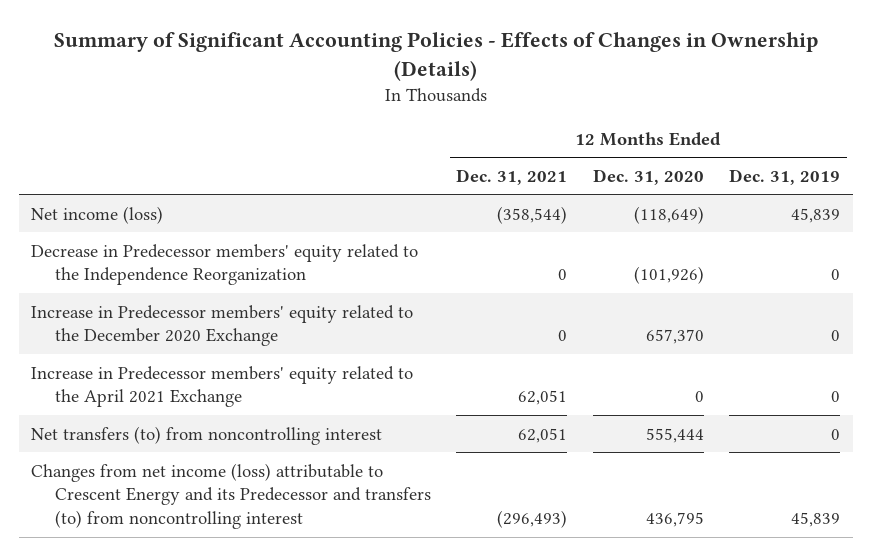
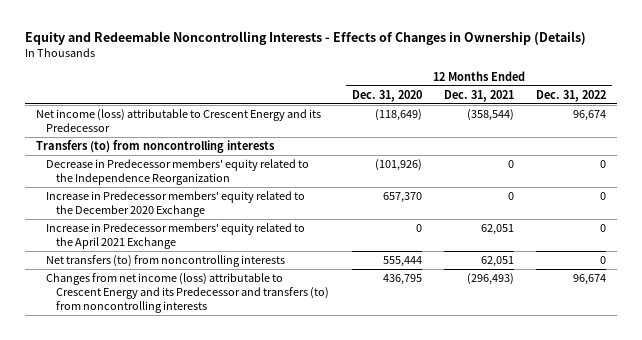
- Summary of Significant Accounting Policies - Effects of Changes in Ownership (Details)
+ Equity and Redeemable Noncontrolling Interests - Effects of Changes in Ownership (Details)
- | 12 Months Ended Dec. 31, 2021 | 12 Months Ended Dec. 31, 2020 | 12 Months Ended Dec. 31, 2019
+ | 12 Months Ended Dec. 31, 2020 | 12 Months Ended Dec. 31, 2021 | 12 Months Ended Dec. 31, 2022
- Net income (loss) | (358,544) | (118,649) | 45,839
+ Net income (loss) attributable to Crescent Energy and its Predecessor | (118,649) | (358,544) | 96,674
+ Transfers (to) from noncontrolling interests
- Net transfers (to) from noncontrolling interest | 62,051 | 555,444 | 0
- Changes from net income (loss) attributable to Crescent Energy and its Predecessor and transfers (to) from noncontrolling interest | (296,493) | 436,795 | 45,839
+ Net transfers (to) from noncontrolling interests | 555,444 | 62,051 | 0
+ Changes from net income (loss) attributable to Crescent Energy and its Predecessor and transfers (to) from noncontrolling interests | 436,795 | (296,493) | 96,674

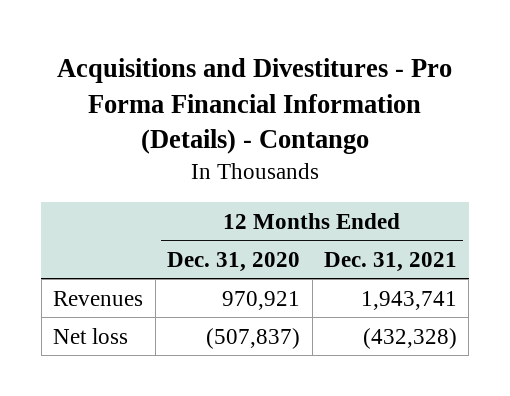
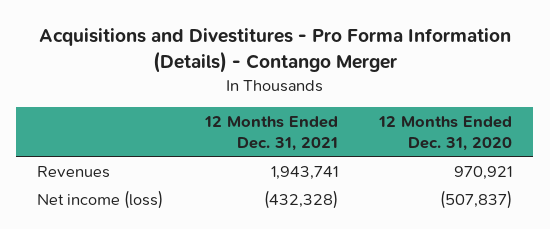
- Acquisitions and Divestitures - Pro Forma Financial Information (Details) - Contango
+ Acquisitions and Divestitures - Pro Forma Information (Details) - Contango Merger
- | 12 Months Ended Dec. 31, 2020 | 12 Months Ended Dec. 31, 2021
+ | 12 Months Ended Dec. 31, 2021 | 12 Months Ended Dec. 31, 2020
- Net loss | (507,837) | (432,328)
+ Net income (loss) | (432,328) | (507,837)

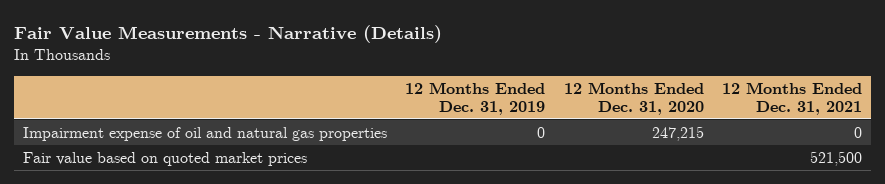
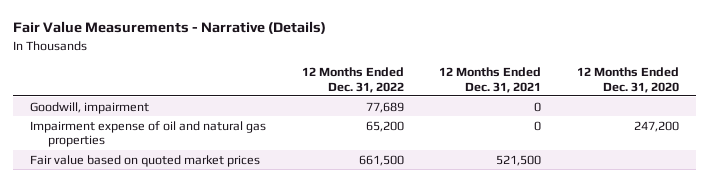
- | 12 Months Ended Dec. 31, 2019 | 12 Months Ended Dec. 31, 2020 | 12 Months Ended Dec. 31, 2021
+ | 12 Months Ended Dec. 31, 2022 | 12 Months Ended Dec. 31, 2021 | 12 Months Ended Dec. 31, 2020
- Impairment expense of oil and natural gas properties | 0 | 247,215 | 0
+ Goodwill, impairment | 77,689 | 0 |
+ Impairment expense of oil and natural gas properties | 65,200 | 0 | 247,200

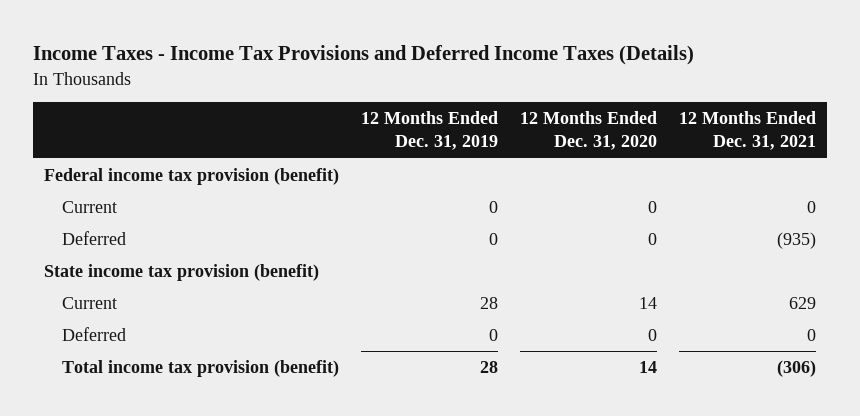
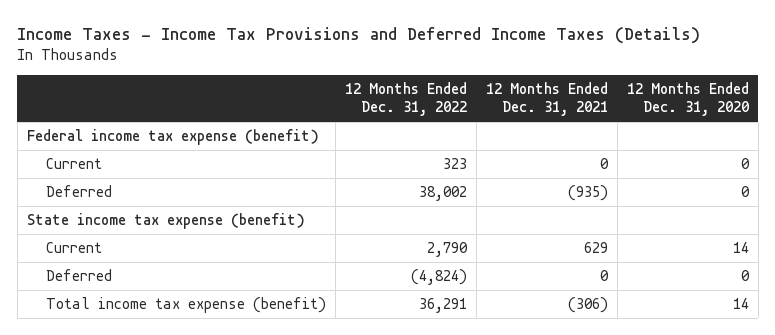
- | 12 Months Ended Dec. 31, 2019 | 12 Months Ended Dec. 31, 2020 | 12 Months Ended Dec. 31, 2021
+ | 12 Months Ended Dec. 31, 2022 | 12 Months Ended Dec. 31, 2021 | 12 Months Ended Dec. 31, 2020
- Federal income tax provision (benefit)
+ Federal income tax expense (benefit)
- State income tax provision (benefit)
+ State income tax expense (benefit)
- Total income tax provision (benefit) | 28 | 14 | (306)
+ Total income tax expense (benefit) | 36,291 | (306) | 14

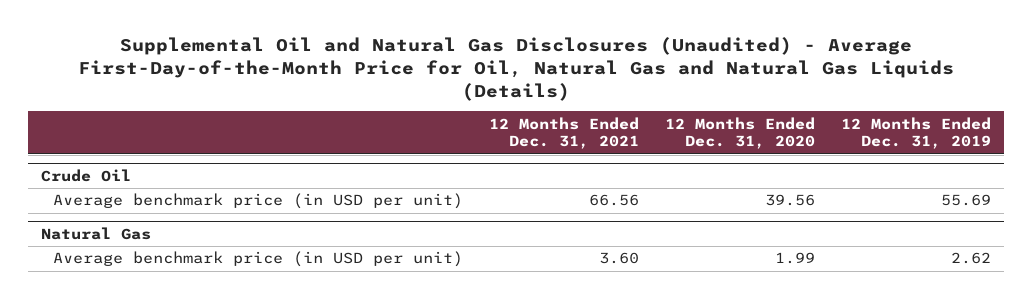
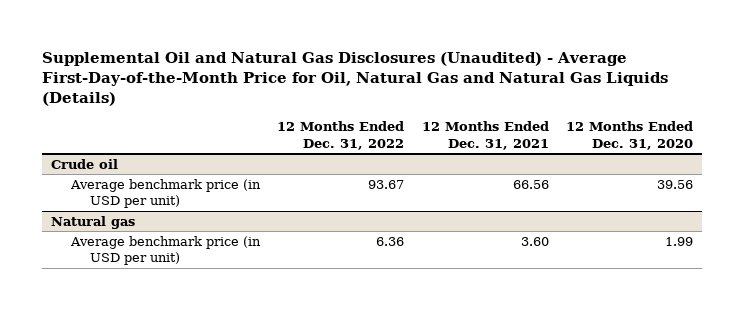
- | 12 Months Ended Dec. 31, 2021 | 12 Months Ended Dec. 31, 2020 | 12 Months Ended Dec. 31, 2019
+ | 12 Months Ended Dec. 31, 2022 | 12 Months Ended Dec. 31, 2021 | 12 Months Ended Dec. 31, 2020
- Crude Oil
+ Crude oil
- Natural Gas
+ Natural gas

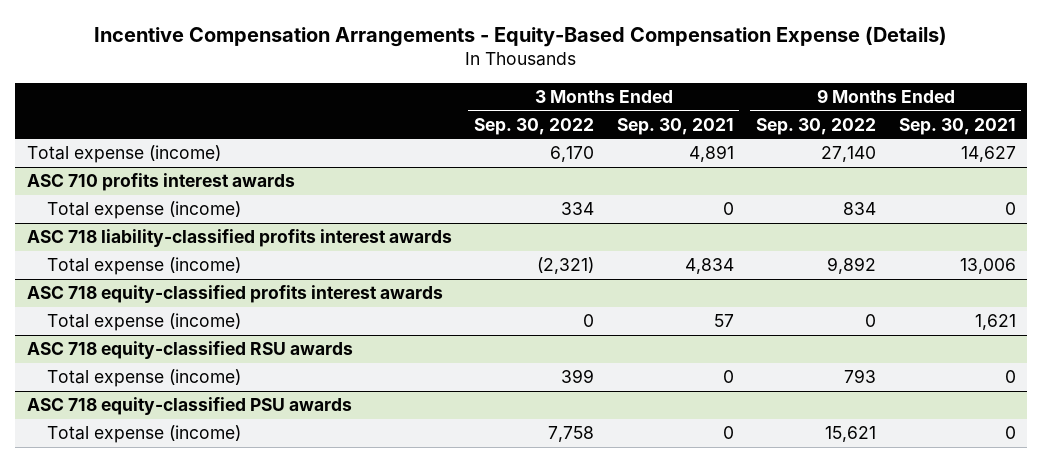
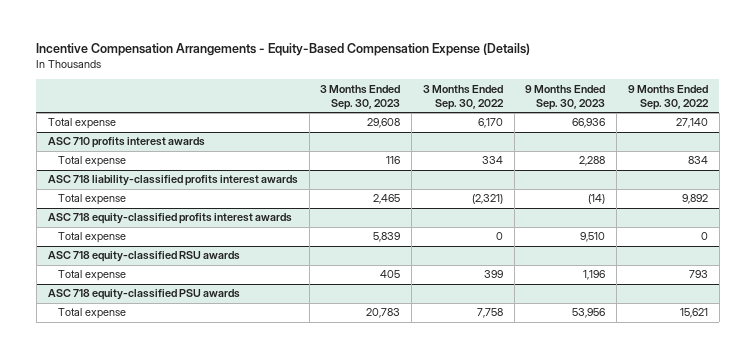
- | 3 Months Ended Sep. 30, 2022 | 3 Months Ended Sep. 30, 2021 | 9 Months Ended Sep. 30, 2022 | 9 Months Ended Sep. 30, 2021
+ | 3 Months Ended Sep. 30, 2023 | 3 Months Ended Sep. 30, 2022 | 9 Months Ended Sep. 30, 2023 | 9 Months Ended Sep. 30, 2022
- Total expense (income) | 6,170 | 4,891 | 27,140 | 14,627
+ Total expense | 29,608 | 6,170 | 66,936 | 27,140
@ ASC 710 profits interest awards
- Total expense (income) | 334 | 0 | 834 | 0
+ Total expense | 116 | 334 | 2,288 | 834
@ ASC 718 liability-classified profits interest awards
- Total expense (income) | (2,321) | 4,834 | 9,892 | 13,006
+ Total expense | 2,465 | (2,321) | (14) | 9,892
@ ASC 718 equity-classified profits interest awards
- Total expense (income) | 0 | 57 | 0 | 1,621
+ Total expense | 5,839 | 0 | 9,510 | 0
@ ASC 718 equity-classified RSU awards
- Total expense (income) | 399 | 0 | 793 | 0
+ Total expense | 405 | 399 | 1,196 | 793
@ ASC 718 equity-classified PSU awards
- Total expense (income) | 7,758 | 0 | 15,621 | 0
+ Total expense | 20,783 | 7,758 | 53,956 | 15,621

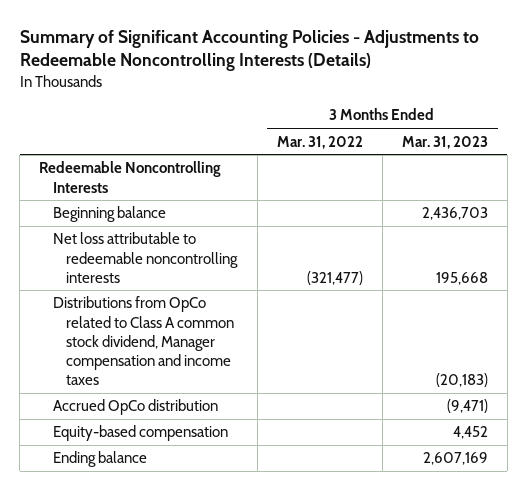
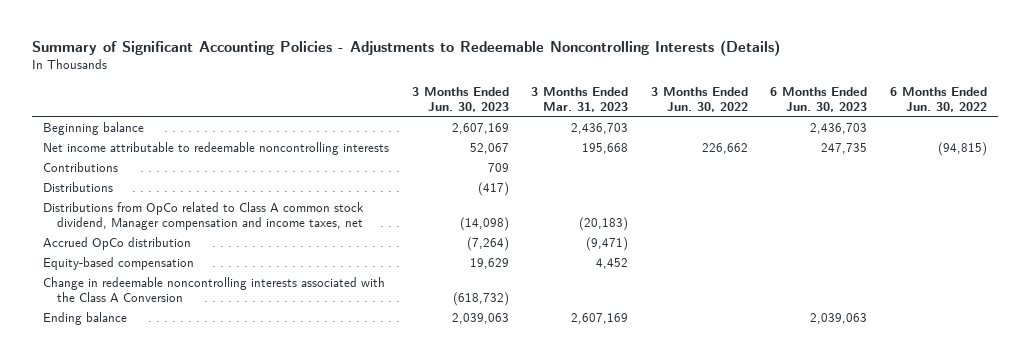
- | 3 Months Ended Mar. 31, 2022 | 3 Months Ended Mar. 31, 2023
+ | 3 Months Ended Jun. 30, 2023 | 3 Months Ended Mar. 31, 2023 | 3 Months Ended Jun. 30, 2022 | 6 Months Ended Jun. 30, 2023 | 6 Months Ended Jun. 30, 2022
- Redeemable Noncontrolling Interests
- Net loss attributable to redeemable noncontrolling interests | (321,477) | 195,668
- Distributions from OpCo related to Class A common stock dividend, Manager compensation and income taxes | | (20,183)
+ Net income attributable to redeemable noncontrolling interests | 52,067 | 195,668 | 226,662 | 247,735 | (94,815)
+ Contributions | 709 | | | |
+ Distributions | (417) | | | |
+ Distributions from OpCo related to Class A common stock dividend, Manager compensation and income taxes, net | (14,098) | (20,183) | | |
+ Change in redeemable noncontrolling interests associated with the Class A Conversion | (618,732) | | | |

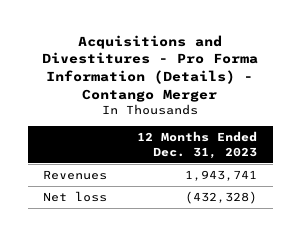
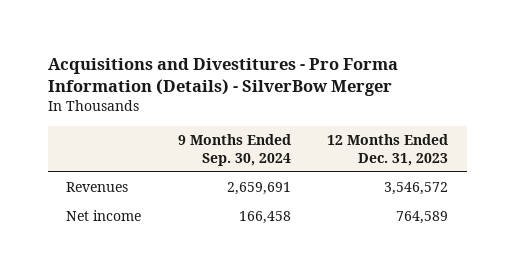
- Acquisitions and Divestitures - Pro Forma Information (Details) - Contango Merger
+ Acquisitions and Divestitures - Pro Forma Information (Details) - SilverBow Merger
- | 12 Months Ended Dec. 31, 2023
+ | 9 Months Ended Sep. 30, 2024 | 12 Months Ended Dec. 31, 2023
- Revenues | 1,943,741
- Net loss | (432,328)
+ Revenues | 2,659,691 | 3,546,572
+ Net income | 166,458 | 764,589

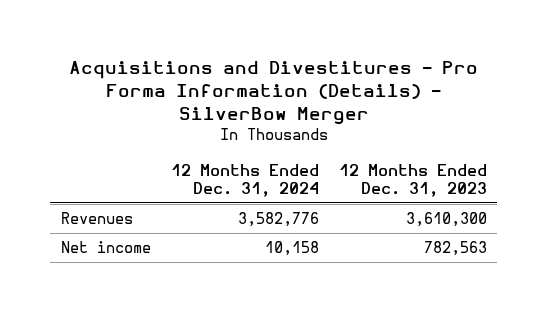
- | 9 Months Ended Sep. 30, 2024 | 12 Months Ended Dec. 31, 2023
+ | 12 Months Ended Dec. 31, 2024 | 12 Months Ended Dec. 31, 2023
- Revenues | 2,659,691 | 3,546,572
- Net income | 166,458 | 764,589
+ Revenues | 3,582,776 | 3,610,300
+ Net income | 10,158 | 782,563

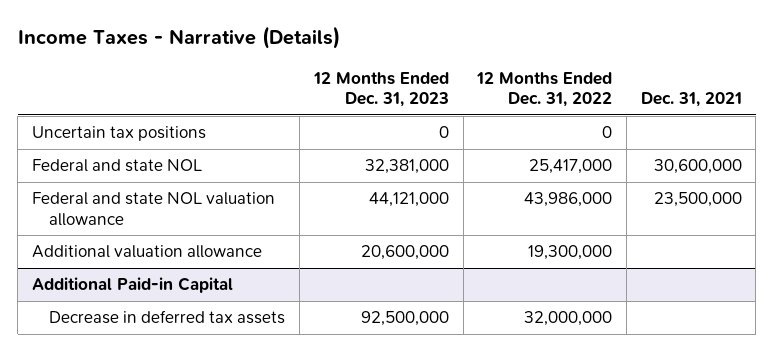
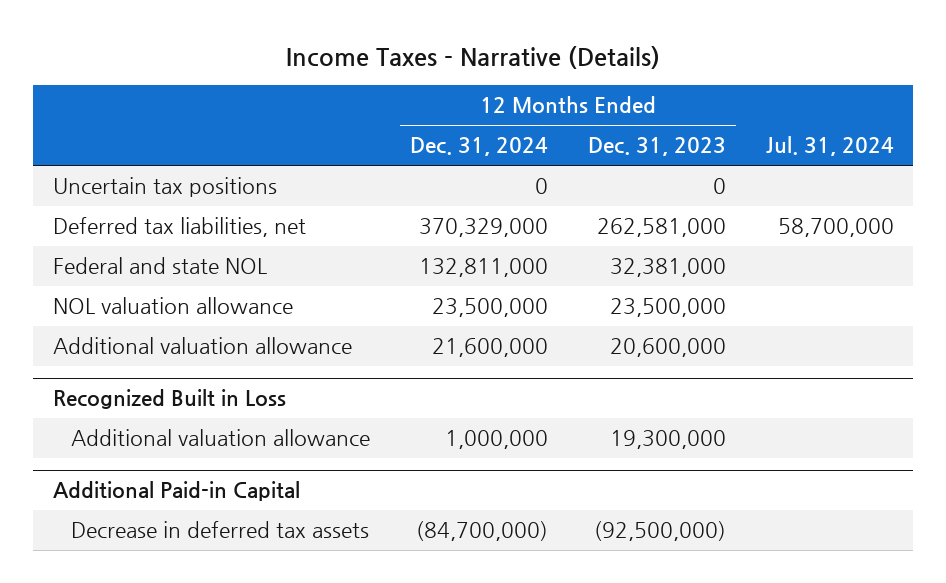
- | 12 Months Ended Dec. 31, 2023 | 12 Months Ended Dec. 31, 2022 | Dec. 31, 2021
+ | 12 Months Ended Dec. 31, 2024 | 12 Months Ended Dec. 31, 2023 | Jul. 31, 2024
+ Deferred tax liabilities, net | 370,329,000 | 262,581,000 | 58,700,000
- Federal and state NOL valuation allowance | 44,121,000 | 43,986,000 | 23,500,000
+ NOL valuation allowance | 23,500,000 | 23,500,000 |
+ Recognized Built in Loss
+ Additional valuation allowance | 1,000,000 | 19,300,000 |
@ Additional Paid-in Capital
- Decrease in deferred tax assets | 92,500,000 | 32,000,000 |
+ Decrease in deferred tax assets | (84,700,000) | (92,500,000) |

